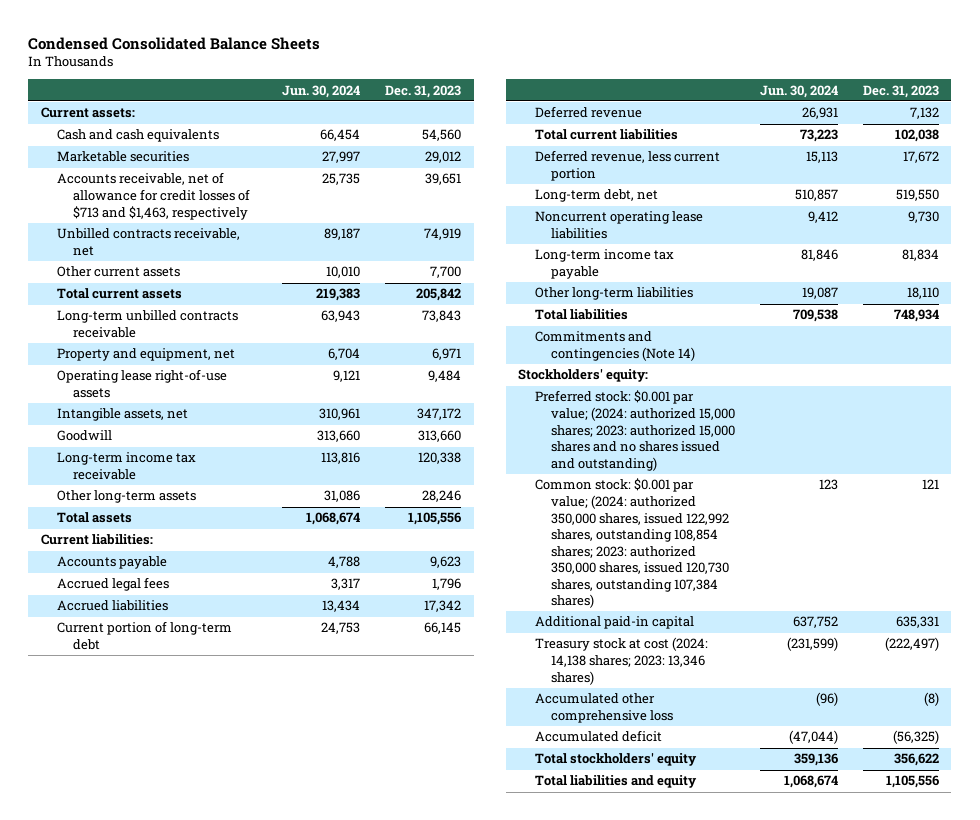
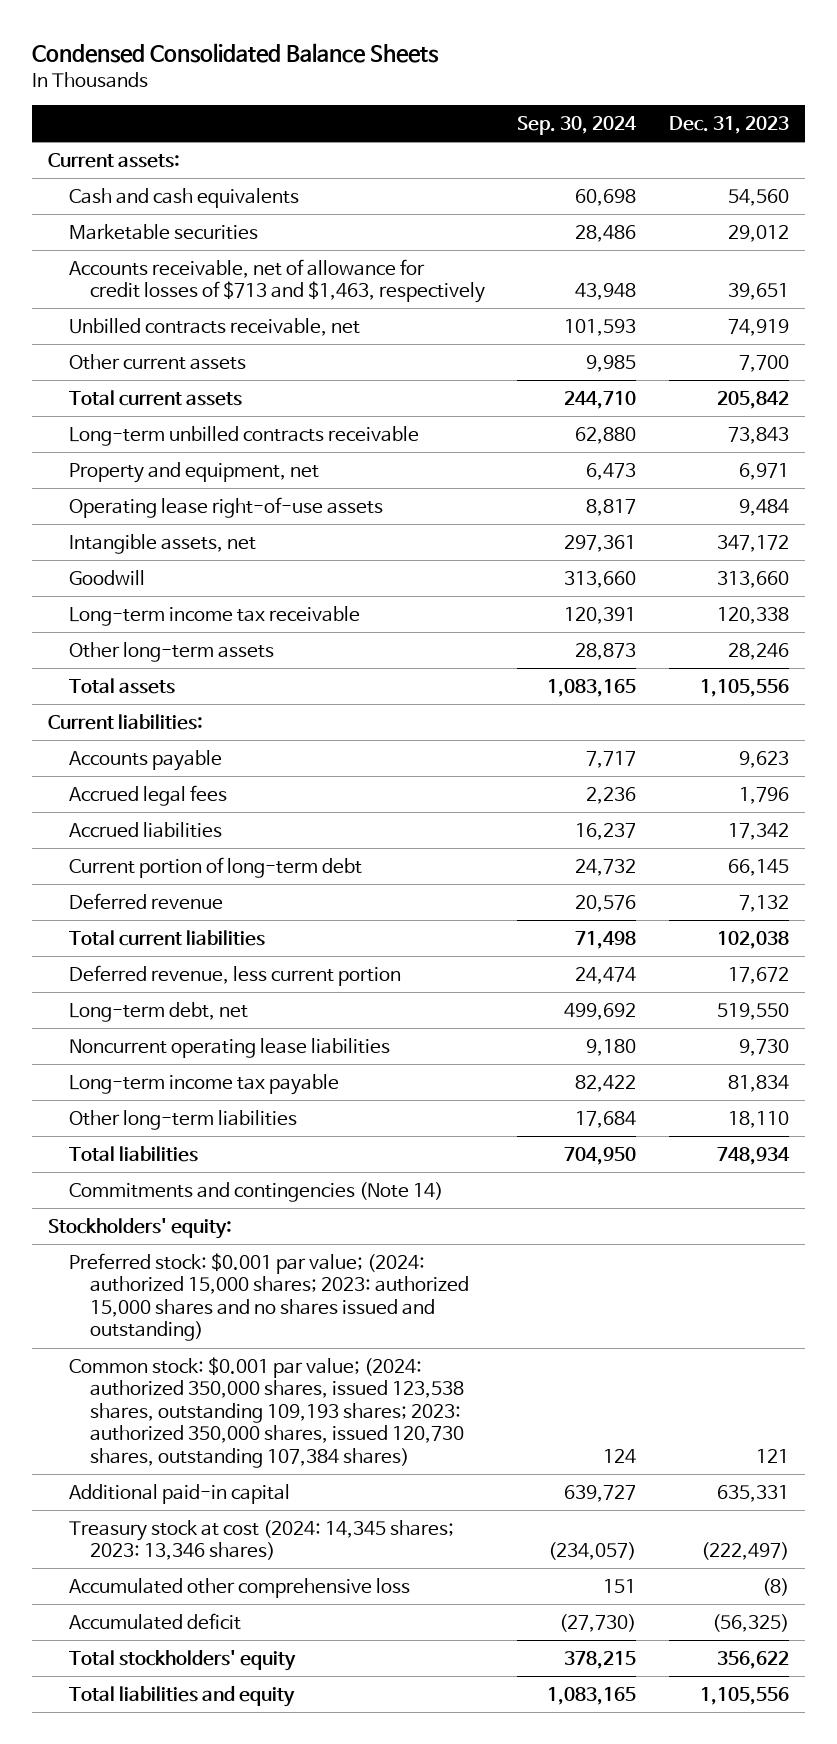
- | Jun. 30, 2024 | Dec. 31, 2023
+ | Sep. 30, 2024 | Dec. 31, 2023
- Common stock: $0.001 par value; (2024: authorized 350,000 shares, issued 122,992 shares, outstanding 108,854 shares; 2023: authorized 350,000 shares, issued 120,730 shares, outstanding 107,384 shares) | 123 | 121
+ Common stock: $0.001 par value; (2024: authorized 350,000 shares, issued 123,538 shares, outstanding 109,193 shares; 2023: authorized 350,000 shares, issued 120,730 shares, outstanding 107,384 shares) | 124 | 121
- Treasury stock at cost (2024: 14,138 shares; 2023: 13,346 shares) | (231,599) | (222,497)
+ Treasury stock at cost (2024: 14,345 shares; 2023: 13,346 shares) | (234,057) | (222,497)

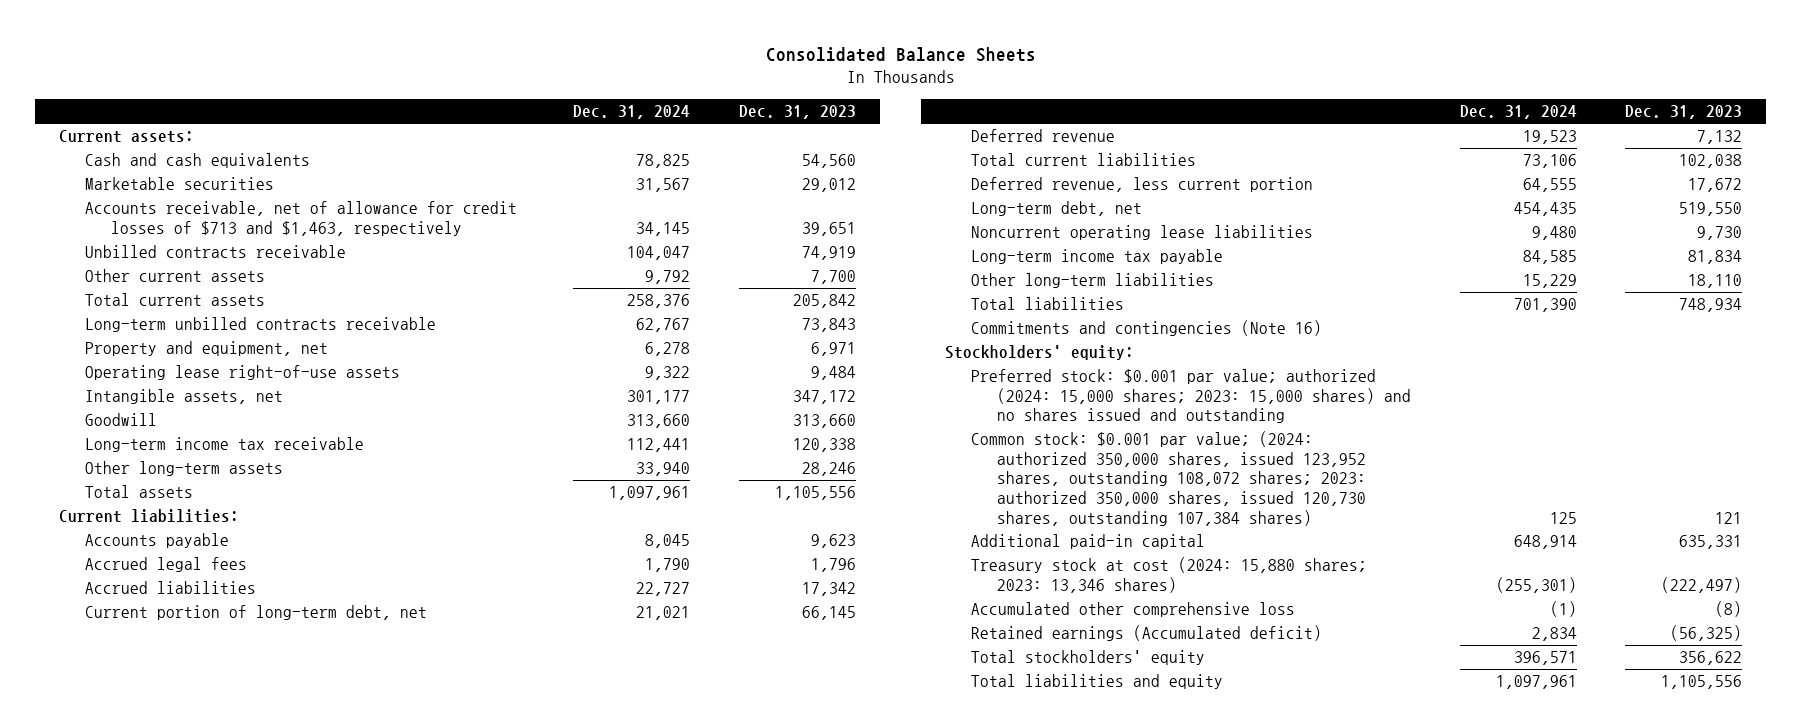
- Condensed Consolidated Balance Sheets
+ Consolidated Balance Sheets
- | Sep. 30, 2024 | Dec. 31, 2023
+ | Dec. 31, 2024 | Dec. 31, 2023
- Unbilled contracts receivable, net | 101,593 | 74,919
+ Unbilled contracts receivable | 104,047 | 74,919
- Current portion of long-term debt | 24,732 | 66,145
+ Current portion of long-term debt, net | 21,021 | 66,145
- Commitments and contingencies (Note 14)
+ Commitments and contingencies (Note 16)
- Preferred stock: $0.001 par value; (2024: authorized 15,000 shares; 2023: authorized 15,000 shares and no shares issued and outstanding)
- Common stock: $0.001 par value; (2024: authorized 350,000 shares, issued 123,538 shares, outstanding 109,193 shares; 2023: authorized 350,000 shares, issued 120,730 shares, outstanding 107,384 shares) | 124 | 121
+ Preferred stock: $0.001 par value; authorized (2024: 15,000 shares; 2023: 15,000 shares) and no shares issued and outstanding
+ Common stock: $0.001 par value; (2024: authorized 350,000 shares, issued 123,952 shares, outstanding 108,072 shares; 2023: authorized 350,000 shares, issued 120,730 shares, outstanding 107,384 shares) | 125 | 121
- Treasury stock at cost (2024: 14,345 shares; 2023: 13,346 shares) | (234,057) | (222,497)
+ Treasury stock at cost (2024: 15,880 shares; 2023: 13,346 shares) | (255,301) | (222,497)
- Accumulated deficit | (27,730) | (56,325)
+ Retained earnings (Accumulated deficit) | 2,834 | (56,325)

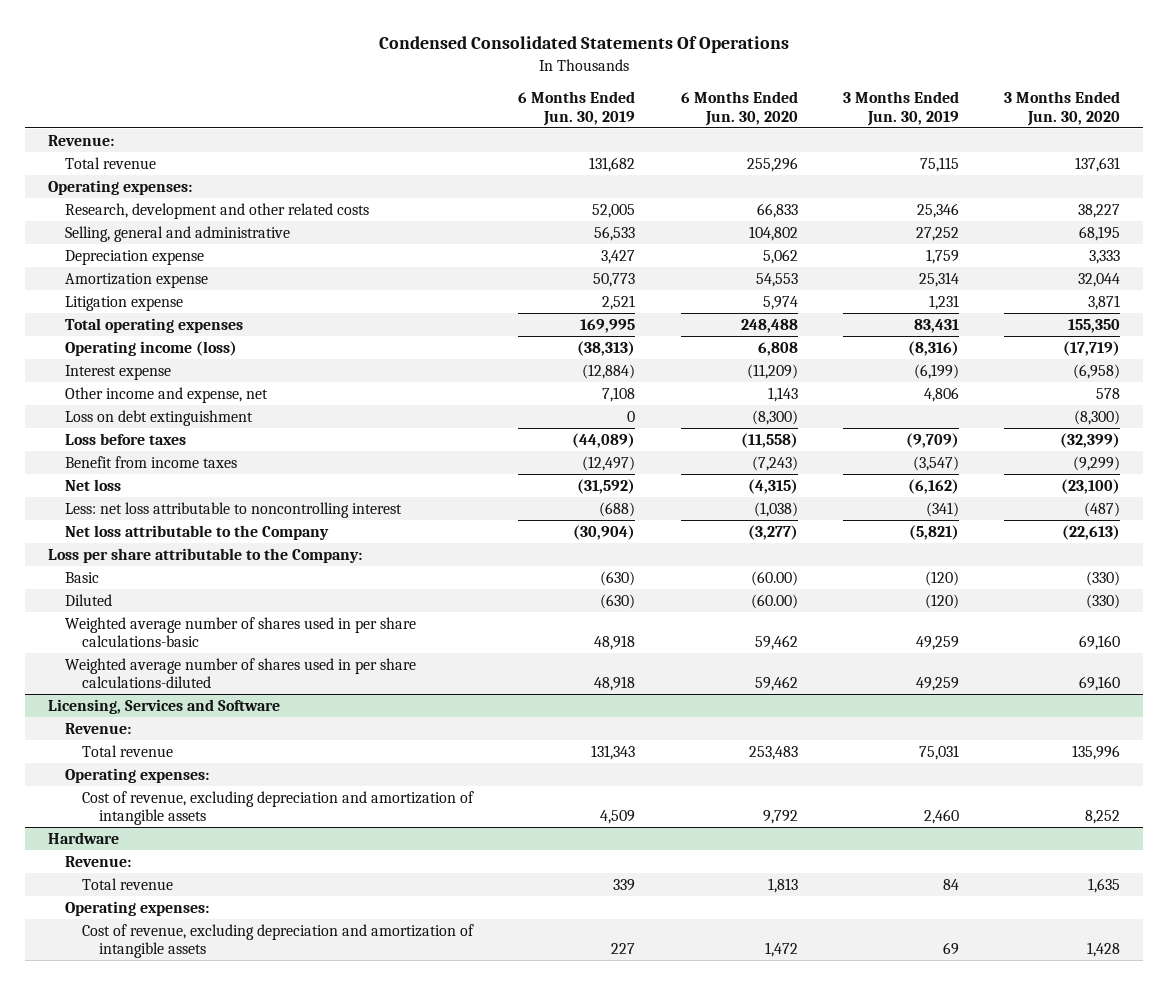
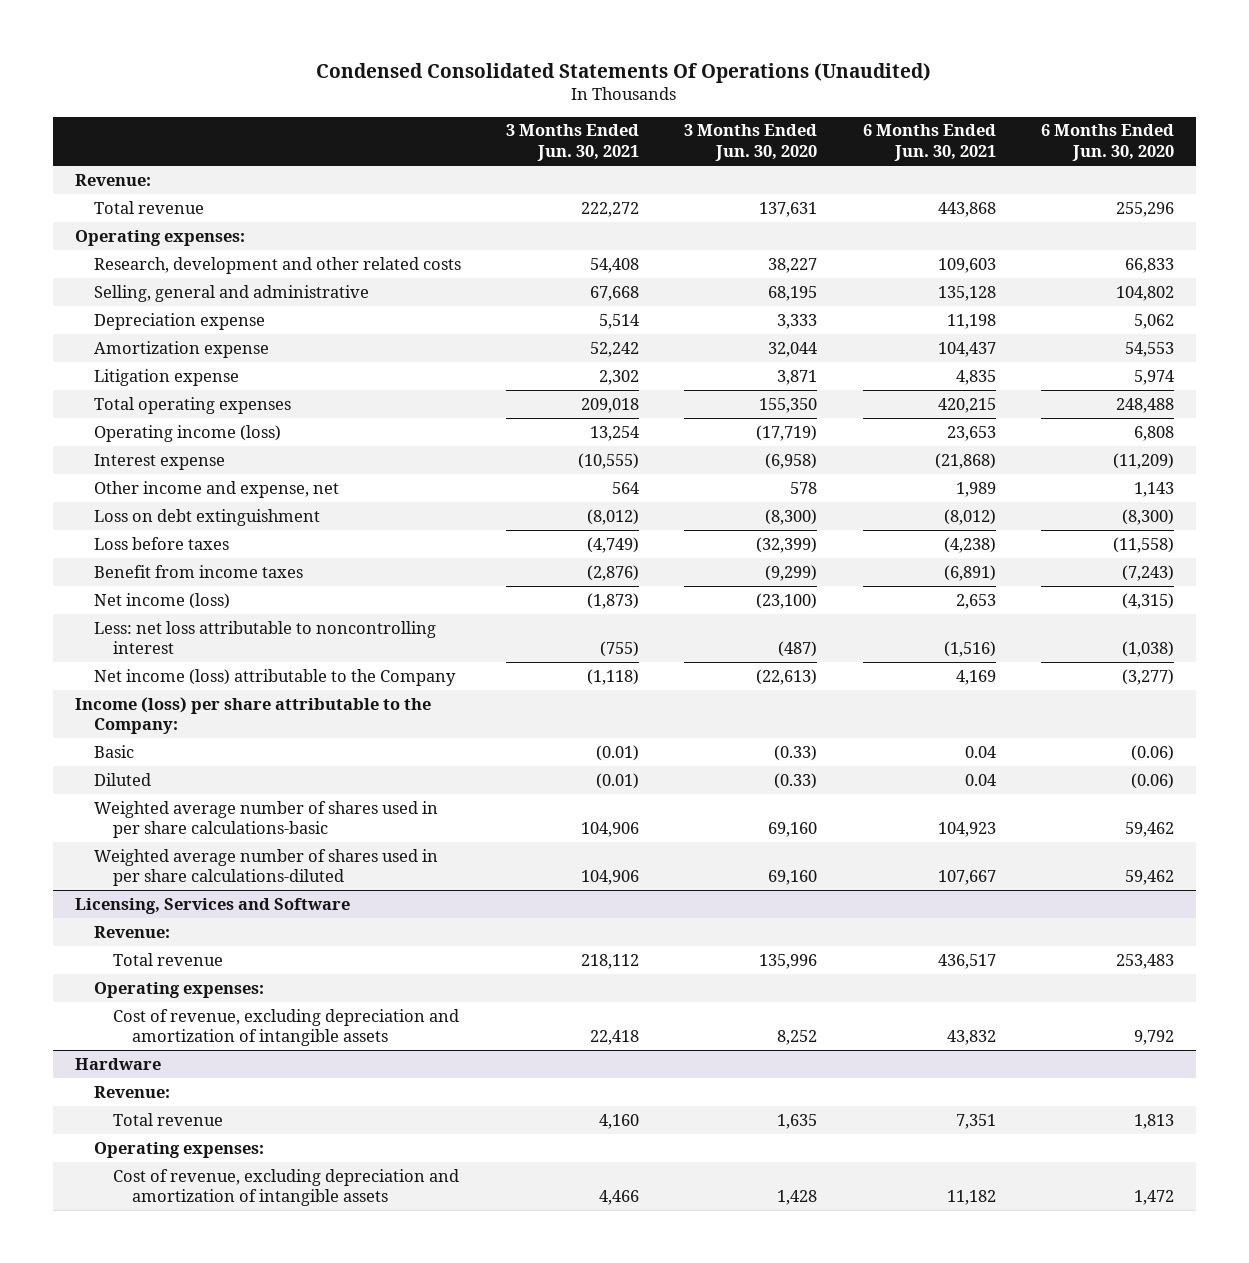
- Condensed Consolidated Statements Of Operations
+ Condensed Consolidated Statements Of Operations (Unaudited)
- | 6 Months Ended Jun. 30, 2019 | 6 Months Ended Jun. 30, 2020 | 3 Months Ended Jun. 30, 2019 | 3 Months Ended Jun. 30, 2020
+ | 3 Months Ended Jun. 30, 2021 | 3 Months Ended Jun. 30, 2020 | 6 Months Ended Jun. 30, 2021 | 6 Months Ended Jun. 30, 2020
- Net loss | (31,592) | (4,315) | (6,162) | (23,100)
+ Net income (loss) | (1,873) | (23,100) | 2,653 | (4,315)
- Net loss attributable to the Company | (30,904) | (3,277) | (5,821) | (22,613)
- Loss per share attributable to the Company:
- Basic | (630) | (60.00) | (120) | (330)
- Diluted | (630) | (60.00) | (120) | (330)
+ Net income (loss) attributable to the Company | (1,118) | (22,613) | 4,169 | (3,277)
+ Income (loss) per share attributable to the Company:
+ Basic | (0.01) | (0.33) | 0.04 | (0.06)
+ Diluted | (0.01) | (0.33) | 0.04 | (0.06)

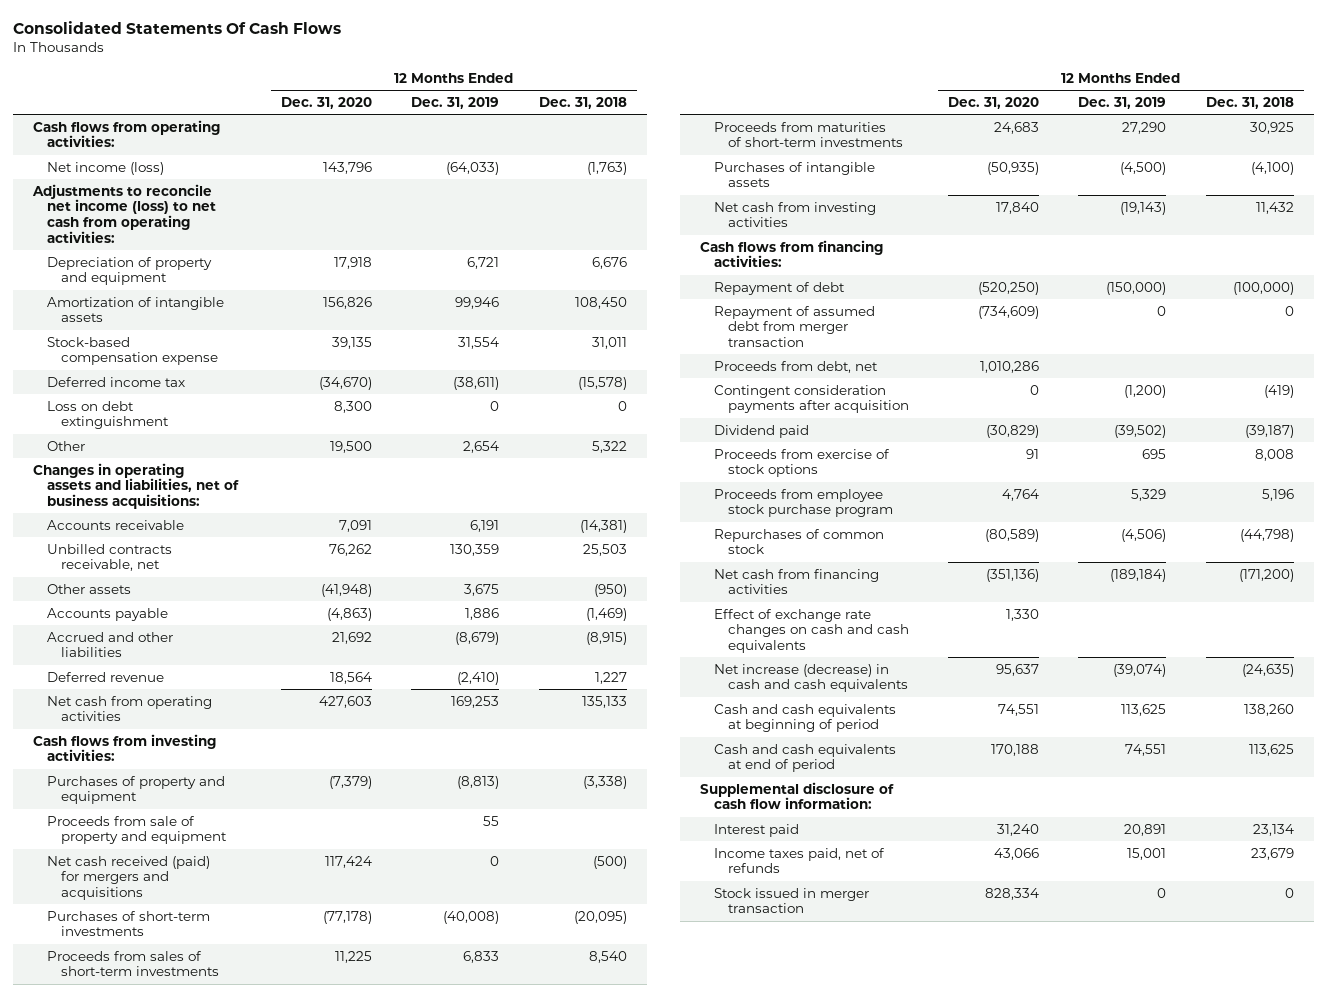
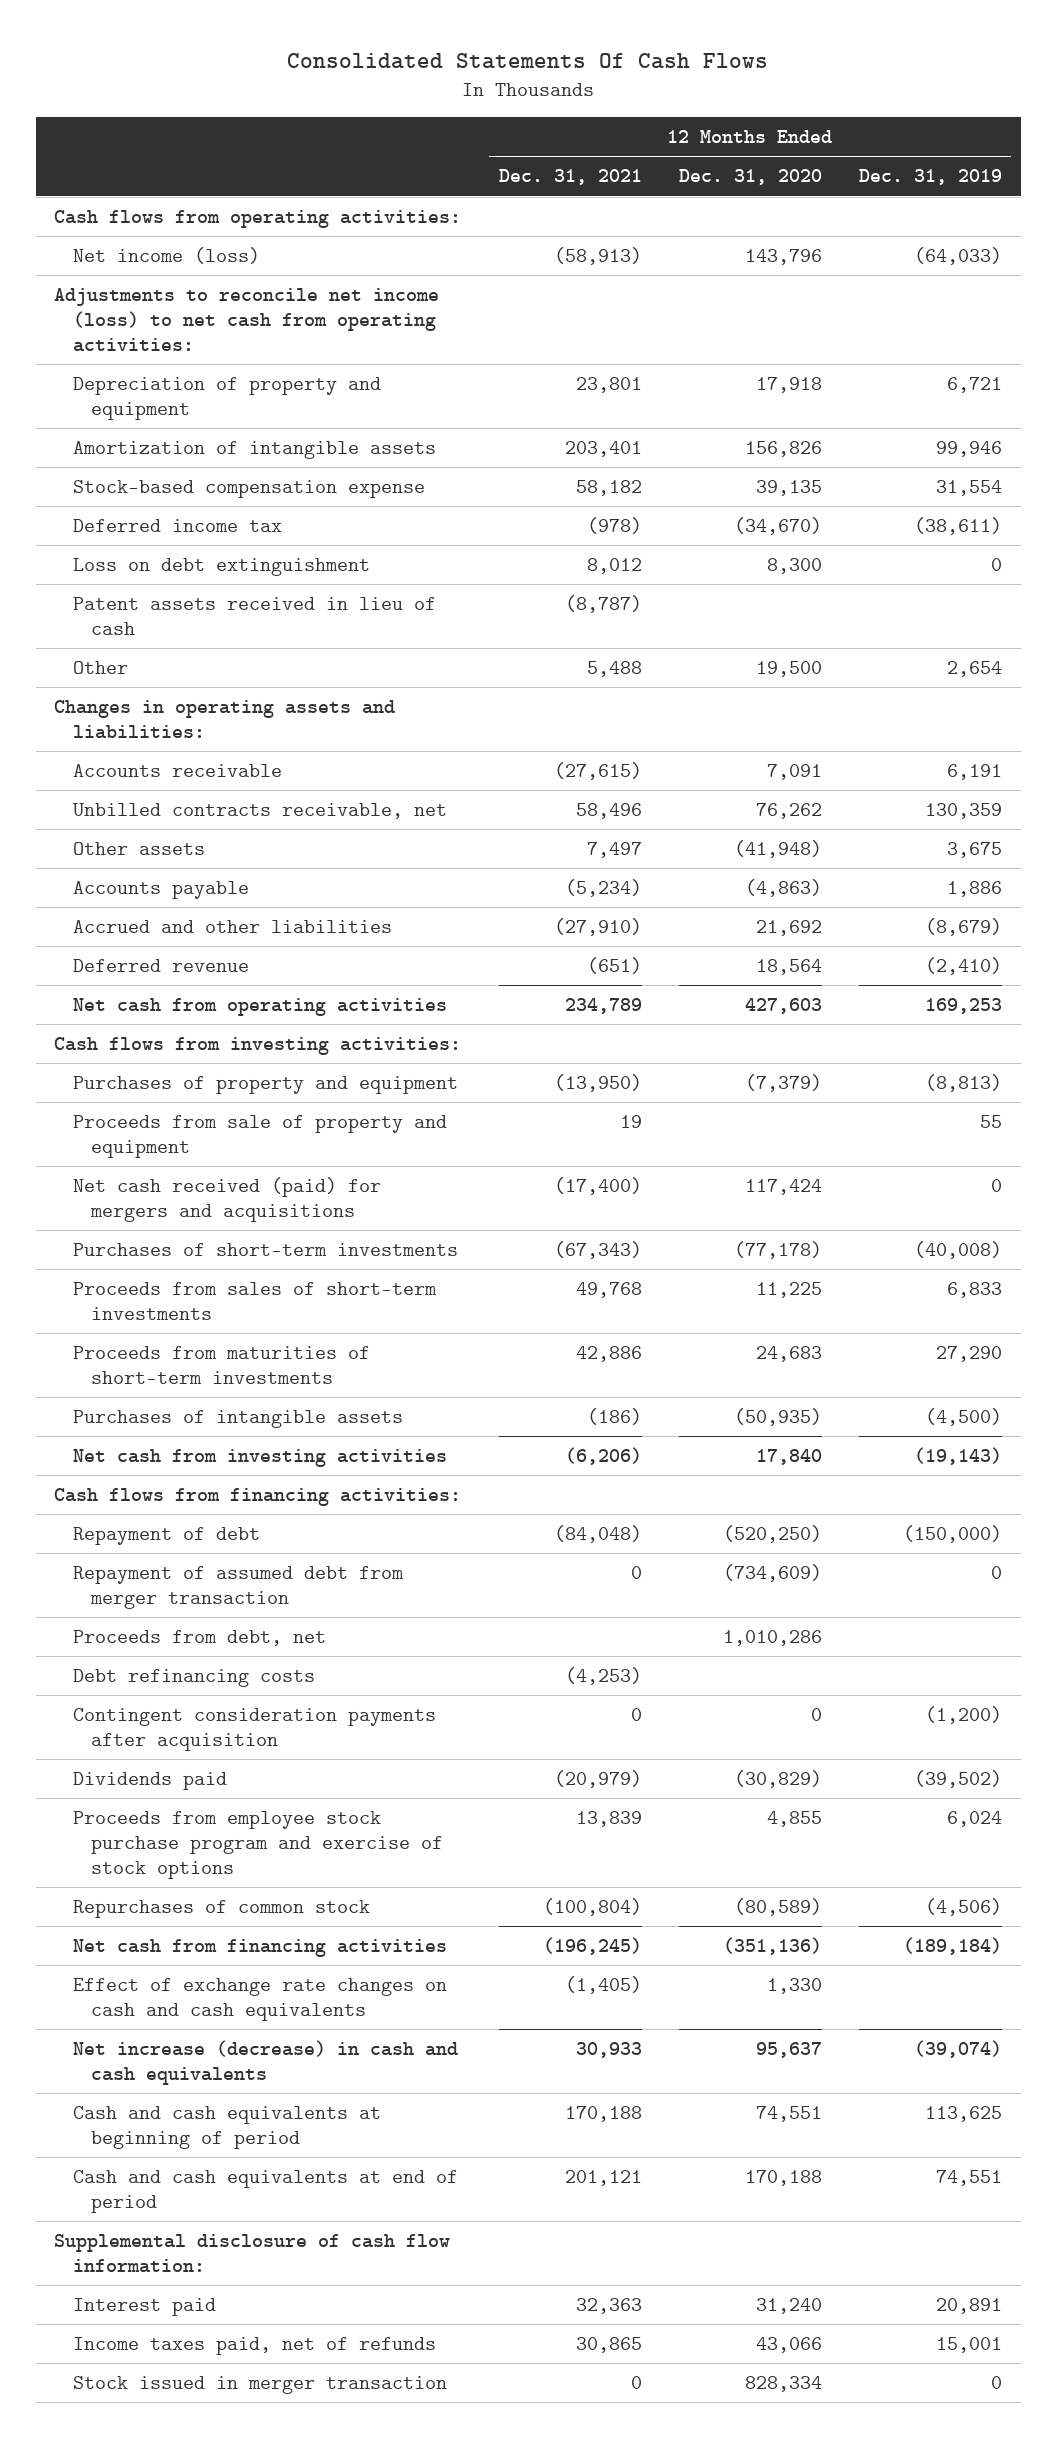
- | 12 Months Ended Dec. 31, 2020 | 12 Months Ended Dec. 31, 2019 | 12 Months Ended Dec. 31, 2018
+ | 12 Months Ended Dec. 31, 2021 | 12 Months Ended Dec. 31, 2020 | 12 Months Ended Dec. 31, 2019
+ Patent assets received in lieu of cash | (8,787) | |
- Changes in operating assets and liabilities, net of business acquisitions:
+ Changes in operating assets and liabilities:
+ Debt refinancing costs | (4,253) | |
- Dividend paid | (30,829) | (39,502) | (39,187)
- Proceeds from exercise of stock options | 91 | 695 | 8,008
- Proceeds from employee stock purchase program | 4,764 | 5,329 | 5,196
+ Dividends paid | (20,979) | (30,829) | (39,502)
+ Proceeds from employee stock purchase program and exercise of stock options | 13,839 | 4,855 | 6,024

